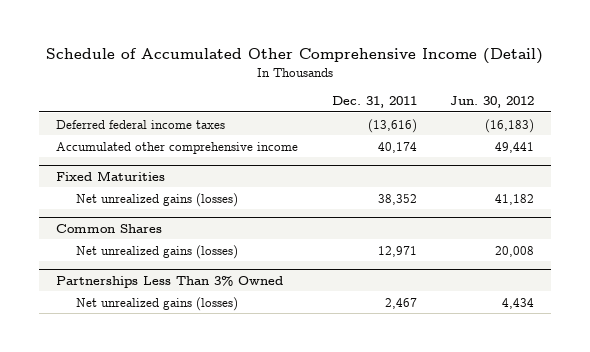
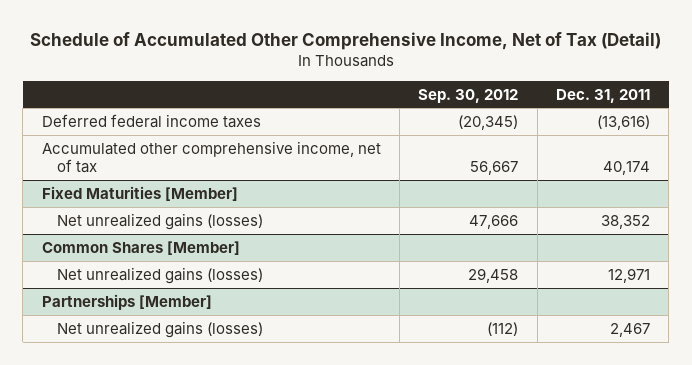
- Schedule of Accumulated Other Comprehensive Income (Detail)
+ Schedule of Accumulated Other Comprehensive Income, Net of Tax (Detail)
- | Dec. 31, 2011 | Jun. 30, 2012
+ | Sep. 30, 2012 | Dec. 31, 2011
- Accumulated other comprehensive income | 40,174 | 49,441
- Fixed Maturities
+ Accumulated other comprehensive income, net of tax | 56,667 | 40,174
+ Fixed Maturities [Member]
- Common Shares
+ Common Shares [Member]
- Partnerships Less Than 3% Owned
+ Partnerships [Member]

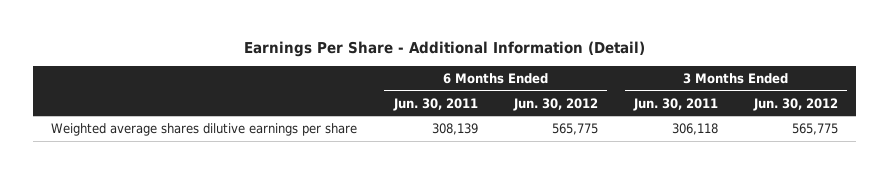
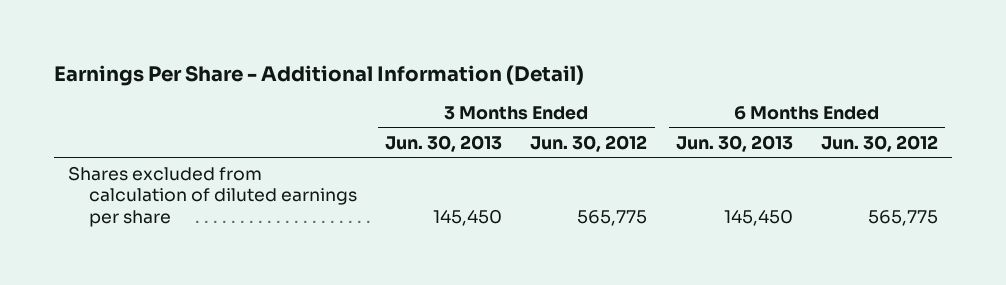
- | 6 Months Ended Jun. 30, 2011 | 6 Months Ended Jun. 30, 2012 | 3 Months Ended Jun. 30, 2011 | 3 Months Ended Jun. 30, 2012
+ | 3 Months Ended Jun. 30, 2013 | 3 Months Ended Jun. 30, 2012 | 6 Months Ended Jun. 30, 2013 | 6 Months Ended Jun. 30, 2012
- Weighted average shares dilutive earnings per share | 308,139 | 565,775 | 306,118 | 565,775
+ Shares excluded from calculation of diluted earnings per share | 145,450 | 565,775 | 145,450 | 565,775

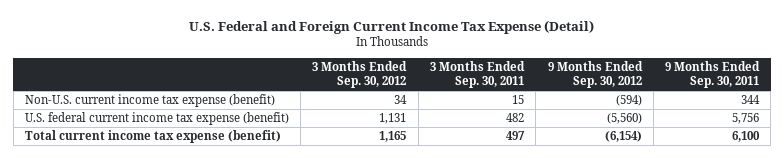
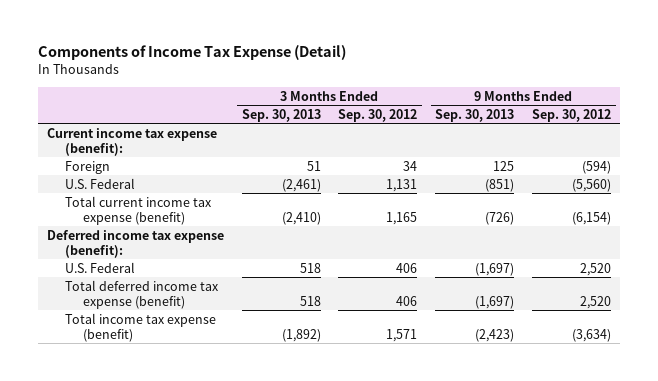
- U.S. Federal and Foreign Current Income Tax Expense (Detail)
+ Components of Income Tax Expense (Detail)
- | 3 Months Ended Sep. 30, 2012 | 3 Months Ended Sep. 30, 2011 | 9 Months Ended Sep. 30, 2012 | 9 Months Ended Sep. 30, 2011
+ | 3 Months Ended Sep. 30, 2013 | 3 Months Ended Sep. 30, 2012 | 9 Months Ended Sep. 30, 2013 | 9 Months Ended Sep. 30, 2012
- Non-U.S. current income tax expense (benefit) | 34 | 15 | (594) | 344
- U.S. federal current income tax expense (benefit) | 1,131 | 482 | (5,560) | 5,756
+ Current income tax expense (benefit):
+ Foreign | 51 | 34 | 125 | (594)
+ U.S. Federal | (2,461) | 1,131 | (851) | (5,560)
+ Deferred income tax expense (benefit):
+ U.S. Federal | 518 | 406 | (1,697) | 2,520
+ Total deferred income tax expense (benefit) | 518 | 406 | (1,697) | 2,520
+ Total income tax expense (benefit) | (1,892) | 1,571 | (2,423) | (3,634)

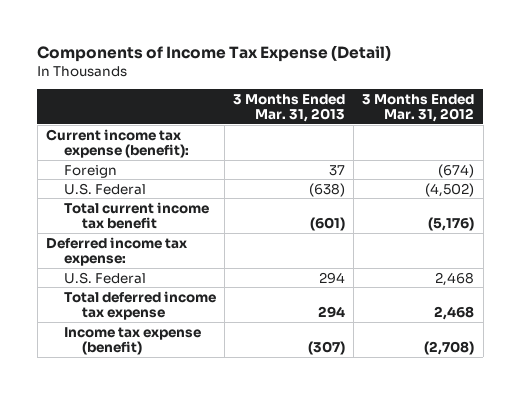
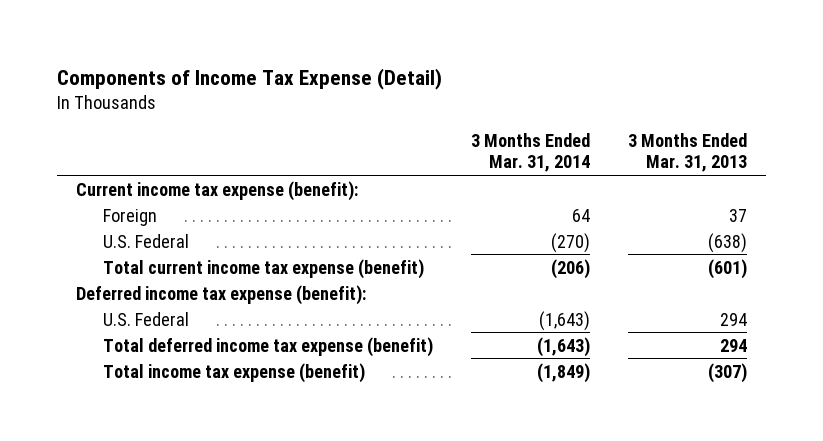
- | 3 Months Ended Mar. 31, 2013 | 3 Months Ended Mar. 31, 2012
+ | 3 Months Ended Mar. 31, 2014 | 3 Months Ended Mar. 31, 2013
- Total current income tax benefit | (601) | (5,176)
- Deferred income tax expense:
+ Total current income tax expense (benefit) | (206) | (601)
+ Deferred income tax expense (benefit):
- Total deferred income tax expense | 294 | 2,468
- Income tax expense (benefit) | (307) | (2,708)
+ Total deferred income tax expense (benefit) | (1,643) | 294
+ Total income tax expense (benefit) | (1,849) | (307)

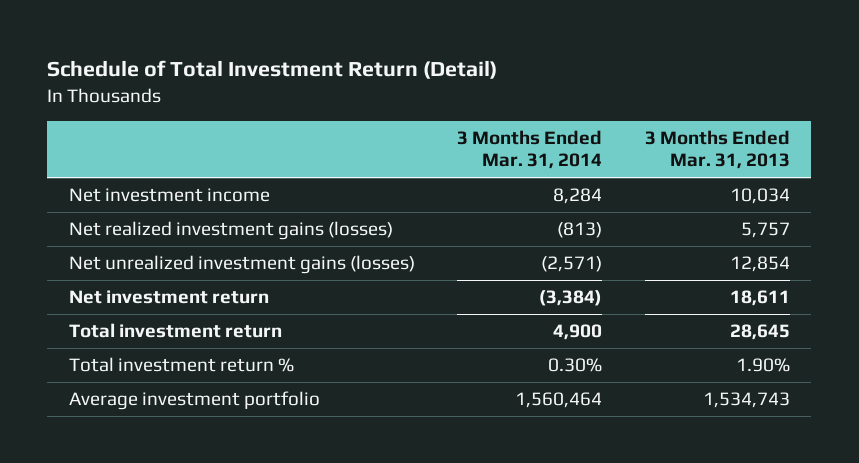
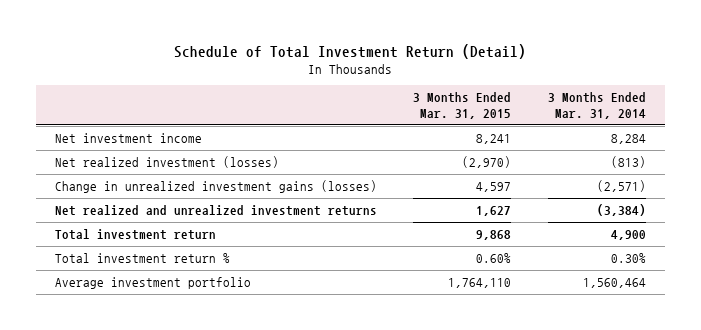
- | 3 Months Ended Mar. 31, 2014 | 3 Months Ended Mar. 31, 2013
+ | 3 Months Ended Mar. 31, 2015 | 3 Months Ended Mar. 31, 2014
- Net realized investment gains (losses) | (813) | 5,757
- Net unrealized investment gains (losses) | (2,571) | 12,854
- Net investment return | (3,384) | 18,611
+ Net realized investment (losses) | (2,970) | (813)
+ Change in unrealized investment gains (losses) | 4,597 | (2,571)
+ Net realized and unrealized investment returns | 1,627 | (3,384)

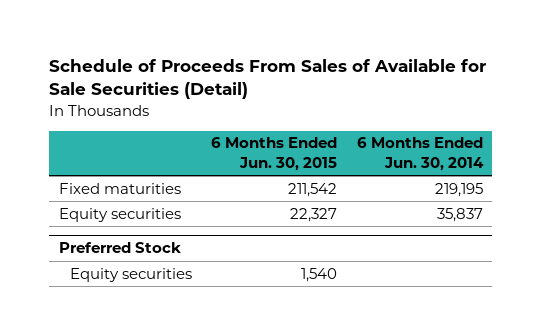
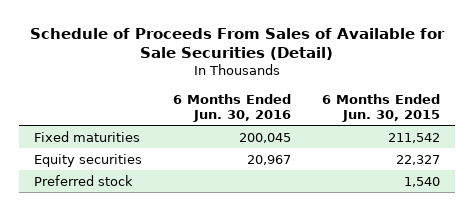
- | 6 Months Ended Jun. 30, 2015 | 6 Months Ended Jun. 30, 2014
+ | 6 Months Ended Jun. 30, 2016 | 6 Months Ended Jun. 30, 2015
- Preferred Stock
- Equity securities | 1,540 |
+ Preferred stock | | 1,540

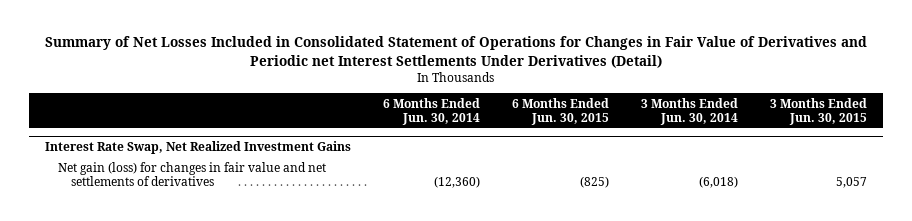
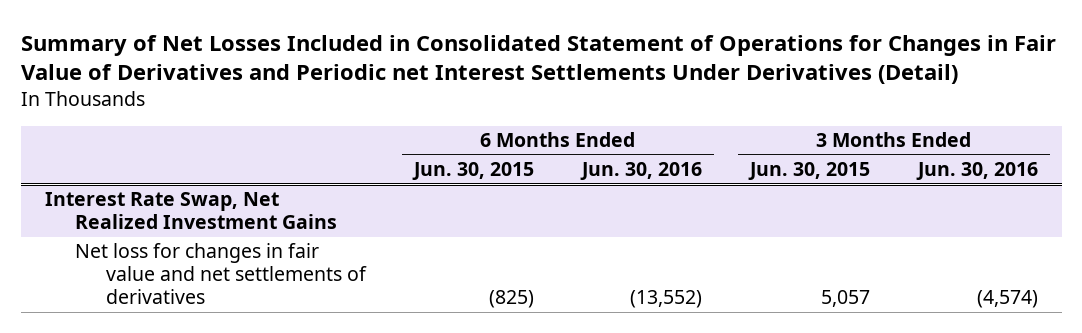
- | 6 Months Ended Jun. 30, 2014 | 6 Months Ended Jun. 30, 2015 | 3 Months Ended Jun. 30, 2014 | 3 Months Ended Jun. 30, 2015
+ | 6 Months Ended Jun. 30, 2015 | 6 Months Ended Jun. 30, 2016 | 3 Months Ended Jun. 30, 2015 | 3 Months Ended Jun. 30, 2016
@ Interest Rate Swap, Net Realized Investment Gains
- Net gain (loss) for changes in fair value and net settlements of derivatives | (12,360) | (825) | (6,018) | 5,057
+ Net loss for changes in fair value and net settlements of derivatives | (825) | (13,552) | 5,057 | (4,574)

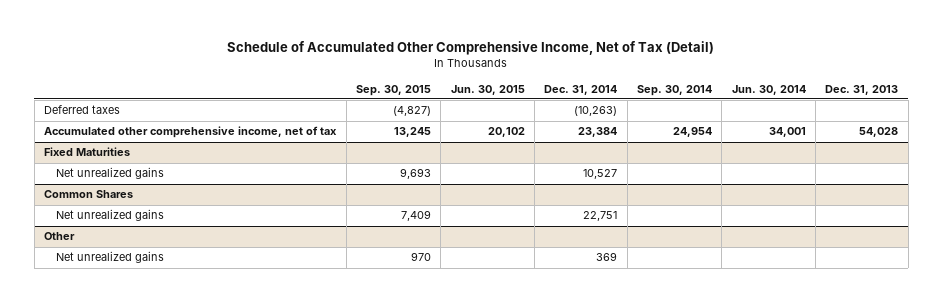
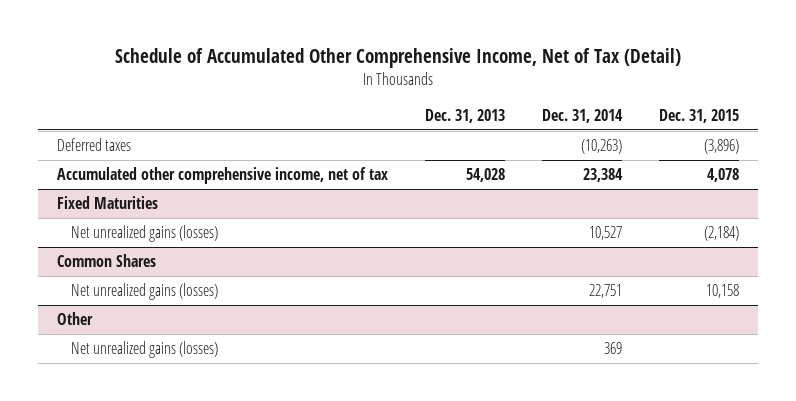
- | Sep. 30, 2015 | Jun. 30, 2015 | Dec. 31, 2014 | Sep. 30, 2014 | Jun. 30, 2014 | Dec. 31, 2013
+ | Dec. 31, 2013 | Dec. 31, 2014 | Dec. 31, 2015
@ Fixed Maturities
- Net unrealized gains | 9,693 | | 10,527 | | |
+ Net unrealized gains (losses) | | 10,527 | (2,184)
@ Common Shares
- Net unrealized gains | 7,409 | | 22,751 | | |
+ Net unrealized gains (losses) | | 22,751 | 10,158
@ Other
- Net unrealized gains | 970 | | 369 | | |
+ Net unrealized gains (losses) | | 369 |

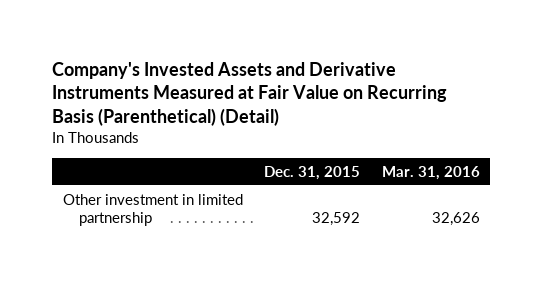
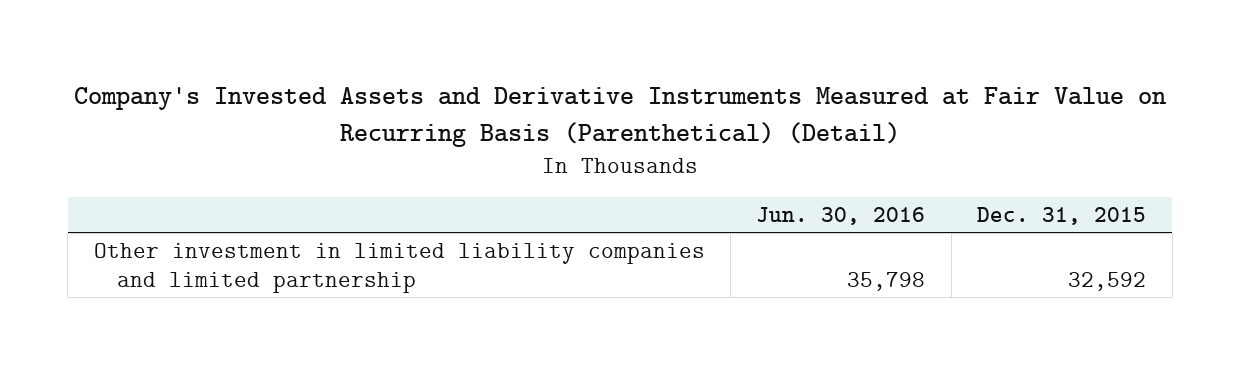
- | Dec. 31, 2015 | Mar. 31, 2016
+ | Jun. 30, 2016 | Dec. 31, 2015
- Other investment in limited partnership | 32,592 | 32,626
+ Other investment in limited liability companies and limited partnership | 35,798 | 32,592

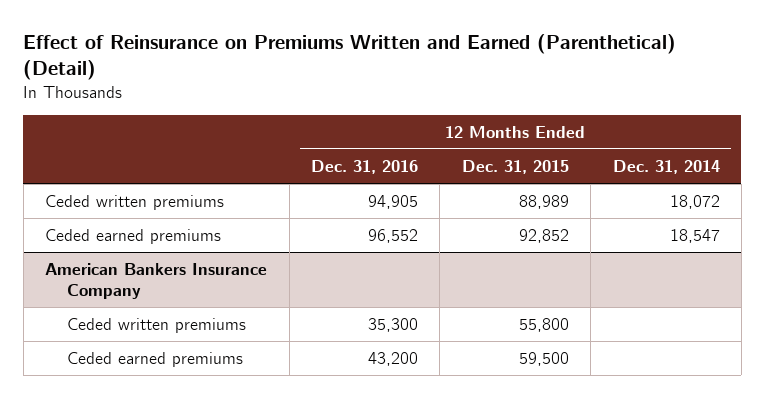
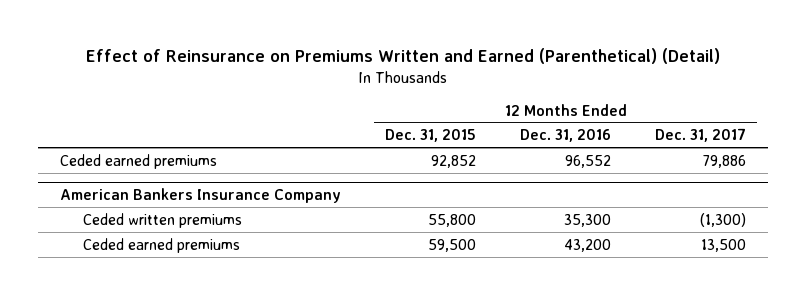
- | 12 Months Ended Dec. 31, 2016 | 12 Months Ended Dec. 31, 2015 | 12 Months Ended Dec. 31, 2014
+ | 12 Months Ended Dec. 31, 2015 | 12 Months Ended Dec. 31, 2016 | 12 Months Ended Dec. 31, 2017
- Ceded written premiums | 94,905 | 88,989 | 18,072

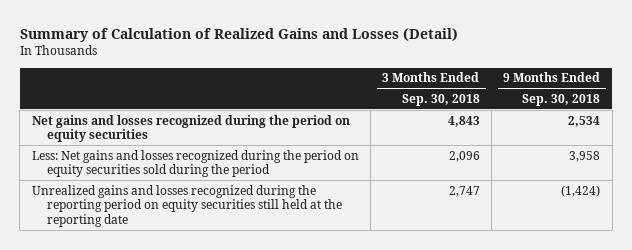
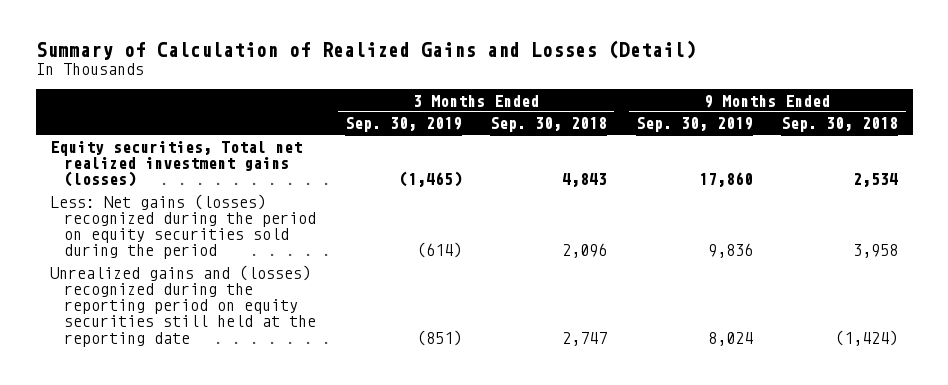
- | 3 Months Ended Sep. 30, 2018 | 9 Months Ended Sep. 30, 2018
+ | 3 Months Ended Sep. 30, 2019 | 3 Months Ended Sep. 30, 2018 | 9 Months Ended Sep. 30, 2019 | 9 Months Ended Sep. 30, 2018
- Net gains and losses recognized during the period on equity securities | 4,843 | 2,534
- Less: Net gains and losses recognized during the period on equity securities sold during the period | 2,096 | 3,958
- Unrealized gains and losses recognized during the reporting period on equity securities still held at the reporting date | 2,747 | (1,424)
+ Equity securities, Total net realized investment gains (losses) | (1,465) | 4,843 | 17,860 | 2,534
+ Less: Net gains (losses) recognized during the period on equity securities sold during the period | (614) | 2,096 | 9,836 | 3,958
+ Unrealized gains and (losses) recognized during the reporting period on equity securities still held at the reporting date | (851) | 2,747 | 8,024 | (1,424)

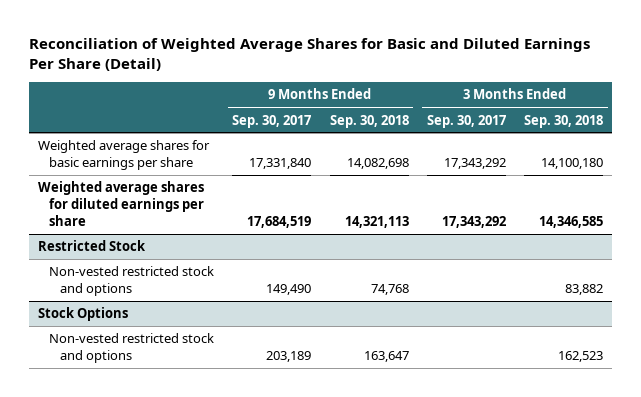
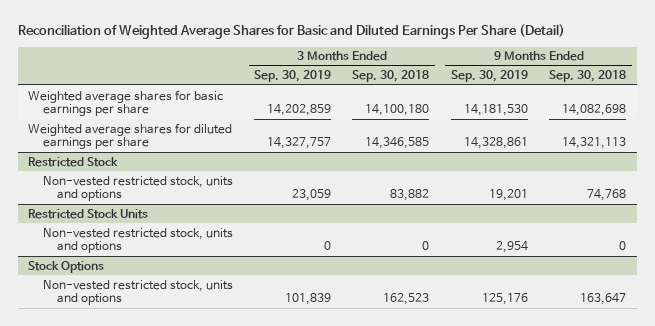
- | 9 Months Ended Sep. 30, 2017 | 9 Months Ended Sep. 30, 2018 | 3 Months Ended Sep. 30, 2017 | 3 Months Ended Sep. 30, 2018
+ | 3 Months Ended Sep. 30, 2019 | 3 Months Ended Sep. 30, 2018 | 9 Months Ended Sep. 30, 2019 | 9 Months Ended Sep. 30, 2018
@ Restricted Stock
- Non-vested restricted stock and options | 149,490 | 74,768 | | 83,882
+ Non-vested restricted stock, units and options | 23,059 | 83,882 | 19,201 | 74,768
+ Restricted Stock Units
+ Non-vested restricted stock, units and options | 0 | 0 | 2,954 | 0
@ Stock Options
- Non-vested restricted stock and options | 203,189 | 163,647 | | 162,523
+ Non-vested restricted stock, units and options | 101,839 | 162,523 | 125,176 | 163,647

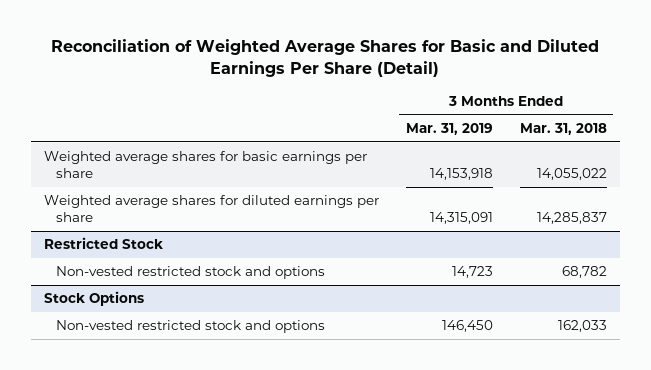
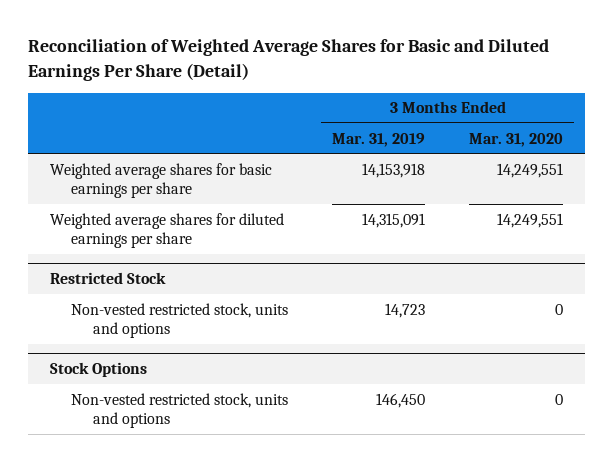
- | 3 Months Ended Mar. 31, 2019 | 3 Months Ended Mar. 31, 2018
+ | 3 Months Ended Mar. 31, 2019 | 3 Months Ended Mar. 31, 2020
@ Restricted Stock
- Non-vested restricted stock and options | 14,723 | 68,782
+ Non-vested restricted stock, units and options | 14,723 | 0
@ Stock Options
- Non-vested restricted stock and options | 146,450 | 162,033
+ Non-vested restricted stock, units and options | 146,450 | 0

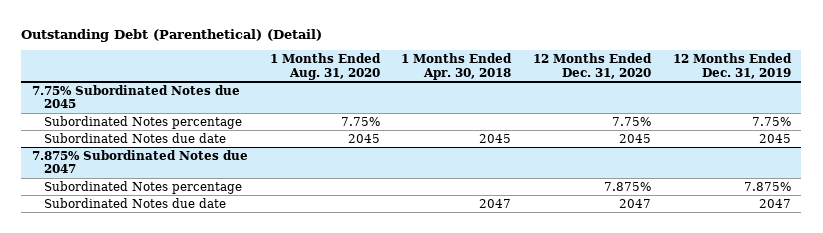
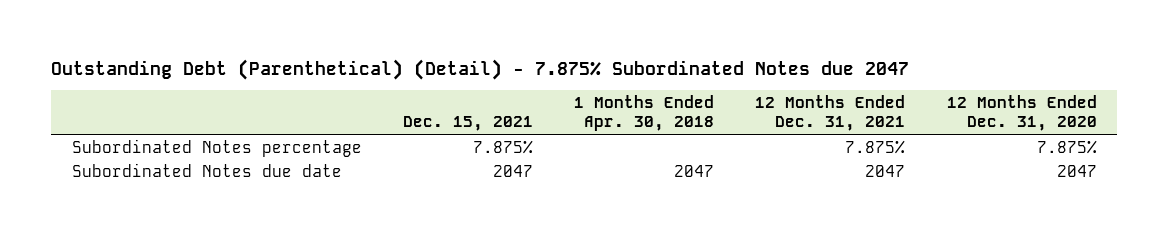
- Outstanding Debt (Parenthetical) (Detail)
+ Outstanding Debt (Parenthetical) (Detail) - 7.875% Subordinated Notes due 2047
- | 1 Months Ended Aug. 31, 2020 | 1 Months Ended Apr. 30, 2018 | 12 Months Ended Dec. 31, 2020 | 12 Months Ended Dec. 31, 2019
+ | Dec. 15, 2021 | 1 Months Ended Apr. 30, 2018 | 12 Months Ended Dec. 31, 2021 | 12 Months Ended Dec. 31, 2020
- 7.75% Subordinated Notes due 2045
- Subordinated Notes percentage | 7.75% | | 7.75% | 7.75%
- Subordinated Notes due date | 2045 | 2045 | 2045 | 2045
- 7.875% Subordinated Notes due 2047

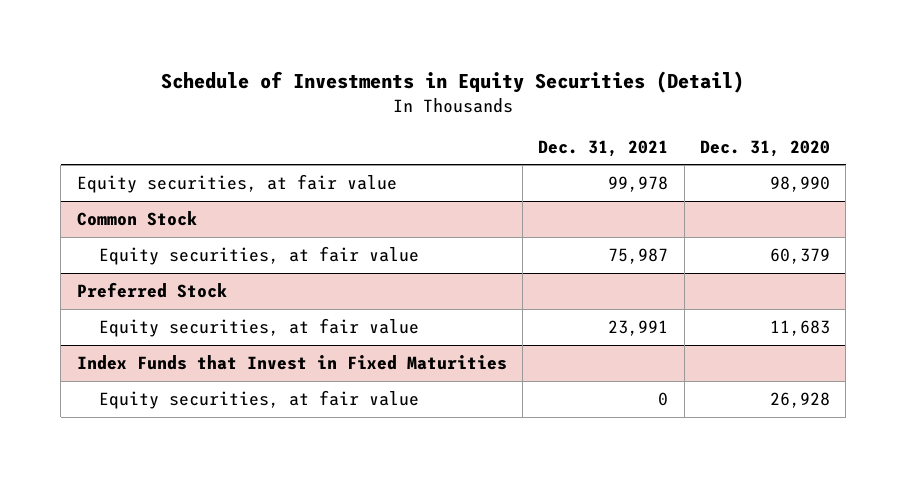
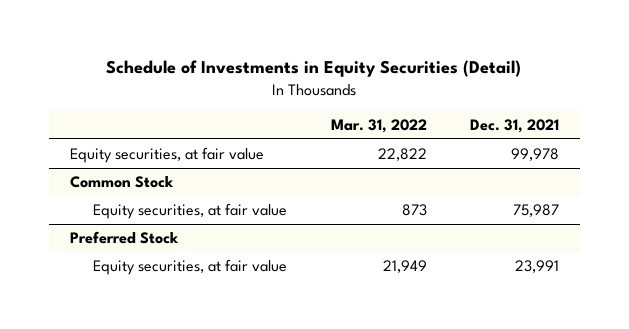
- | Dec. 31, 2021 | Dec. 31, 2020
+ | Mar. 31, 2022 | Dec. 31, 2021
- Index Funds that Invest in Fixed Maturities
- Equity securities, at fair value | 0 | 26,928

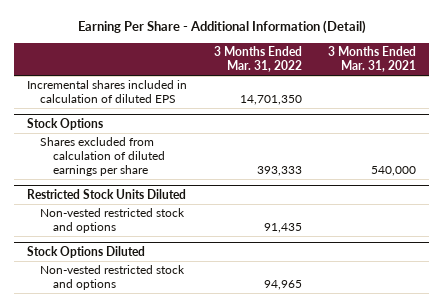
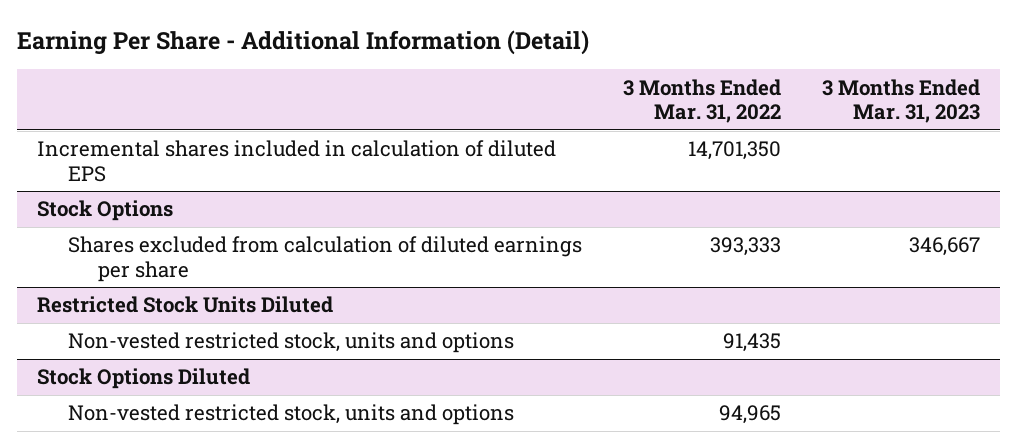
- | 3 Months Ended Mar. 31, 2022 | 3 Months Ended Mar. 31, 2021
+ | 3 Months Ended Mar. 31, 2022 | 3 Months Ended Mar. 31, 2023
@ Restricted Stock Units Diluted
- Non-vested restricted stock and options | 91,435 |
+ Non-vested restricted stock, units and options | 91,435 |
@ Stock Options Diluted
- Non-vested restricted stock and options | 94,965 |
+ Non-vested restricted stock, units and options | 94,965 |

